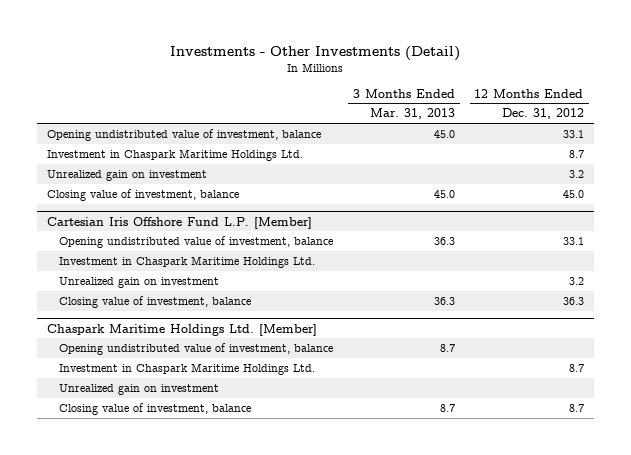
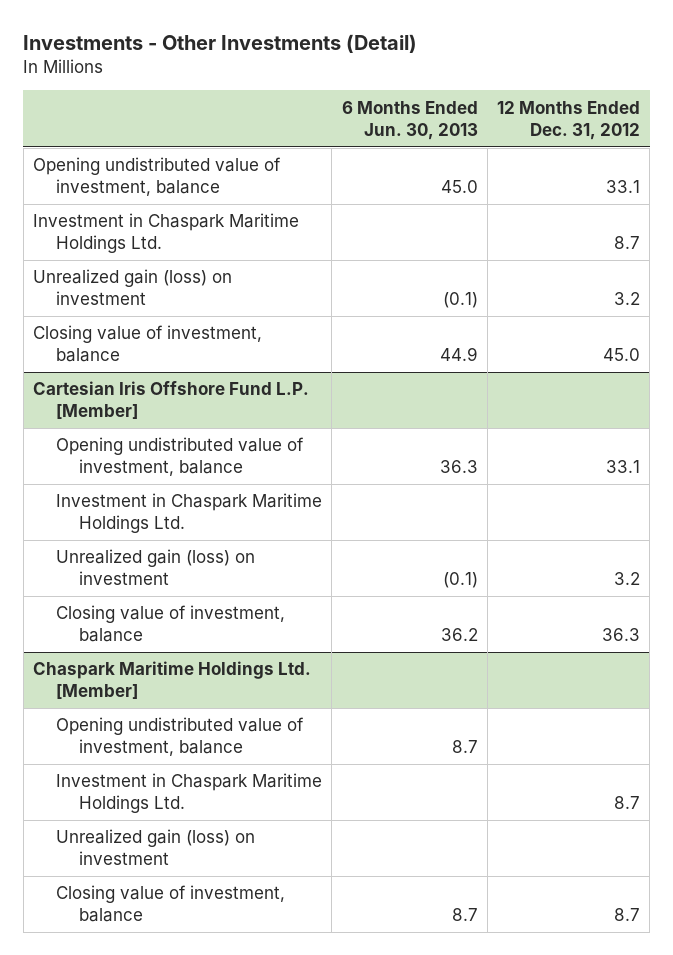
- | 3 Months Ended Mar. 31, 2013 | 12 Months Ended Dec. 31, 2012
+ | 6 Months Ended Jun. 30, 2013 | 12 Months Ended Dec. 31, 2012
- Unrealized gain on investment | | 3.2
+ Unrealized gain (loss) on investment | (0.1) | 3.2
@ Cartesian Iris Offshore Fund L.P. [Member]
- Unrealized gain on investment | | 3.2
+ Unrealized gain (loss) on investment | (0.1) | 3.2
@ Chaspark Maritime Holdings Ltd. [Member]
- Unrealized gain on investment
+ Unrealized gain (loss) on investment

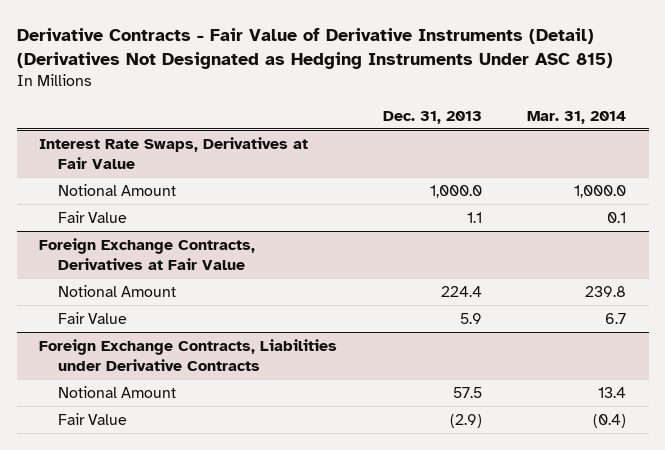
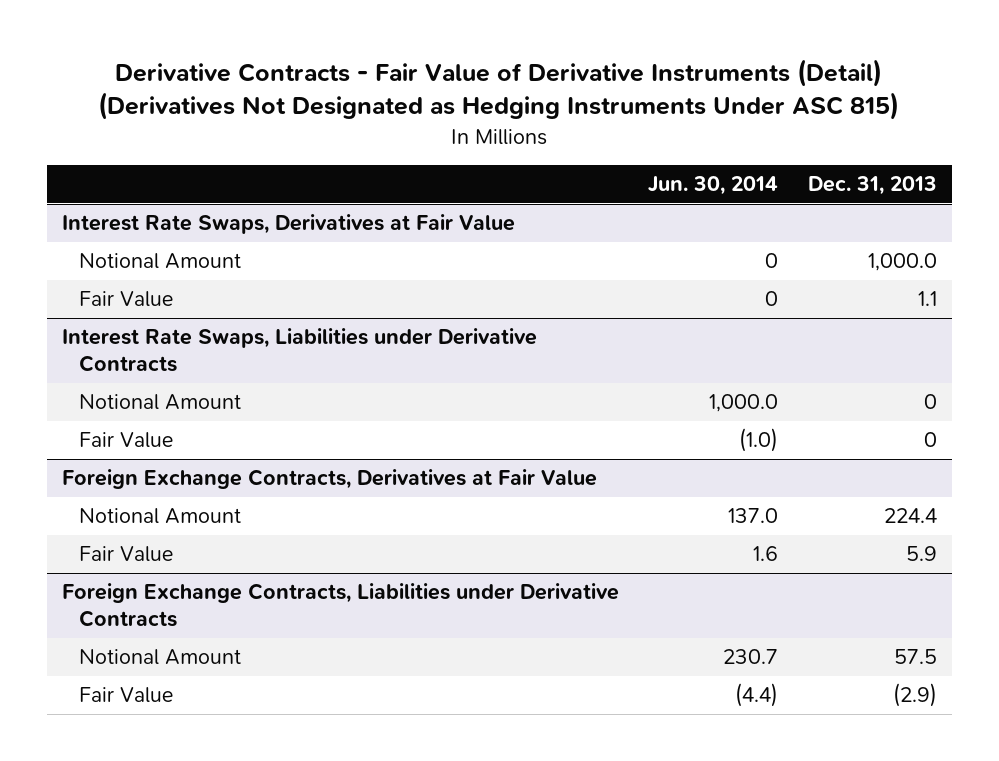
- | Dec. 31, 2013 | Mar. 31, 2014
+ | Jun. 30, 2014 | Dec. 31, 2013
+ Interest Rate Swaps, Liabilities under Derivative Contracts
+ Notional Amount | 1,000.0 | 0
+ Fair Value | (1.0) | 0

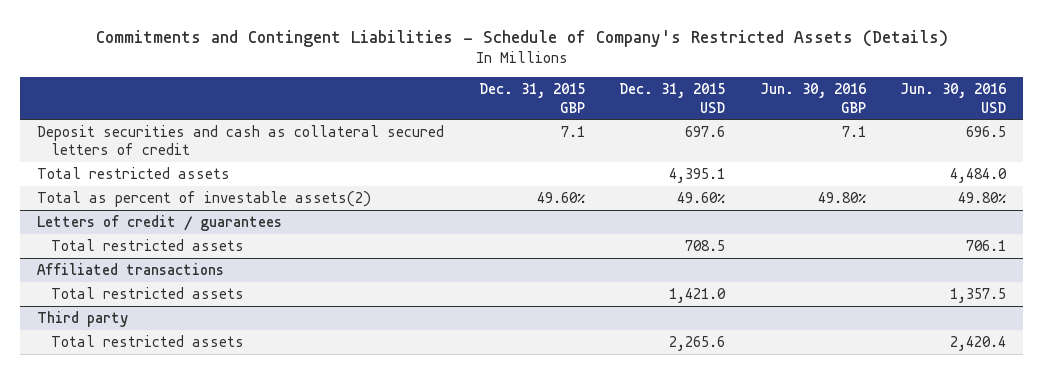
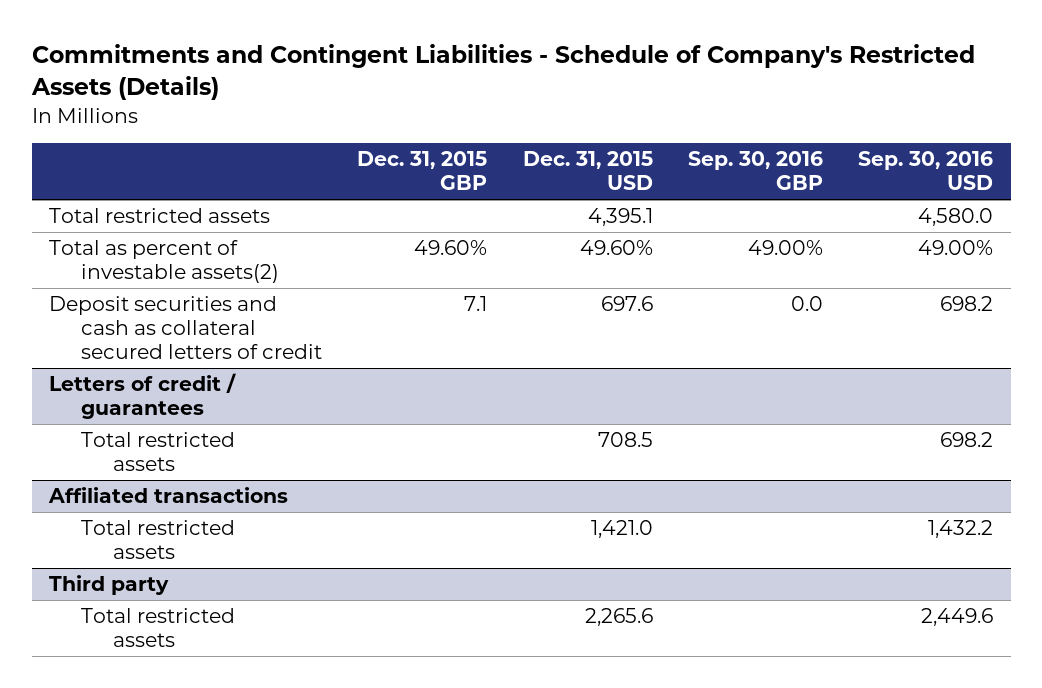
- | Dec. 31, 2015 GBP | Dec. 31, 2015 USD | Jun. 30, 2016 GBP | Jun. 30, 2016 USD
+ | Dec. 31, 2015 GBP | Dec. 31, 2015 USD | Sep. 30, 2016 GBP | Sep. 30, 2016 USD
moved down: Deposit securities and cash as collateral secured letters of credit | 7.1 | 697.6 | 0.0 | 698.2

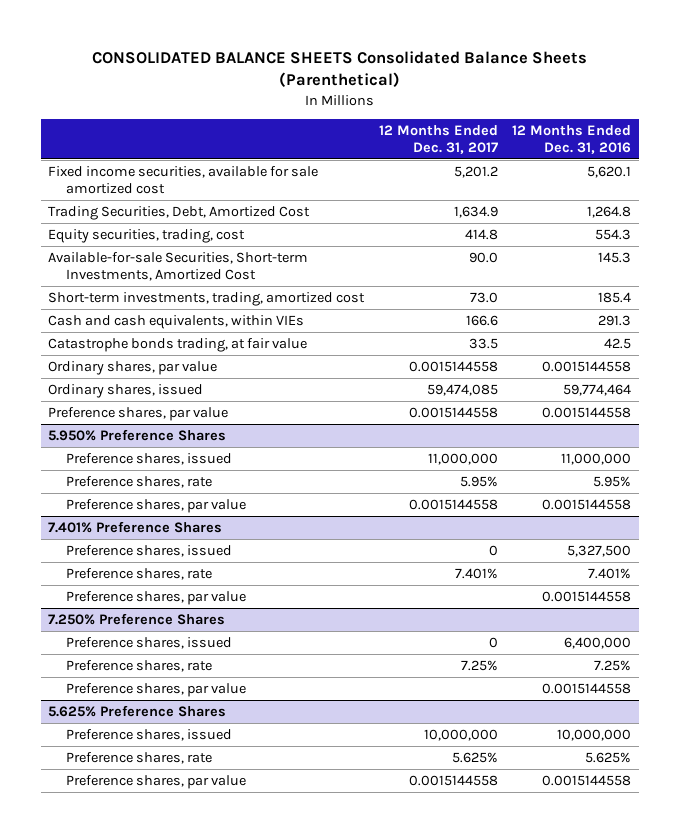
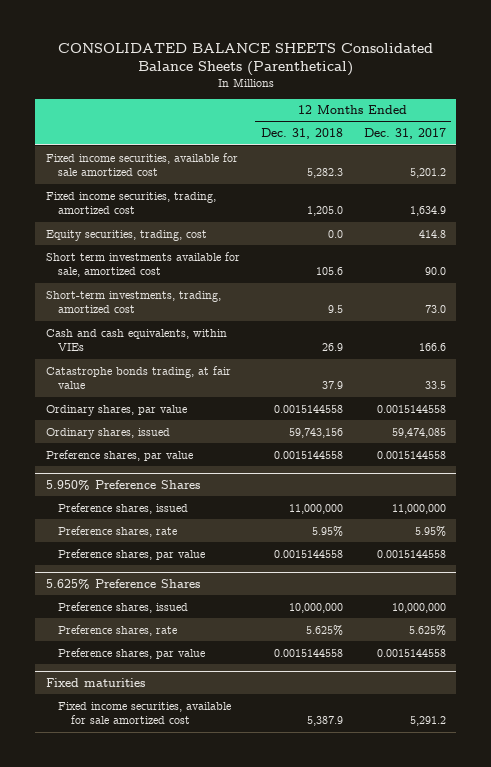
- | 12 Months Ended Dec. 31, 2017 | 12 Months Ended Dec. 31, 2016
+ | 12 Months Ended Dec. 31, 2018 | 12 Months Ended Dec. 31, 2017
- Trading Securities, Debt, Amortized Cost | 1,634.9 | 1,264.8
+ Fixed income securities, trading, amortized cost | 1,205.0 | 1,634.9
- Available-for-sale Securities, Short-term Investments, Amortized Cost | 90.0 | 145.3
+ Short term investments available for sale, amortized cost | 105.6 | 90.0
- 7.401% Preference Shares
- Preference shares, issued | 0 | 5,327,500
- Preference shares, rate | 7.401% | 7.401%
- Preference shares, par value | | 0.0015144558
- 7.250% Preference Shares
- Preference shares, issued | 0 | 6,400,000
- Preference shares, rate | 7.25% | 7.25%
- Preference shares, par value | | 0.0015144558
+ Fixed maturities
+ Fixed income securities, available for sale amortized cost | 5,387.9 | 5,291.2

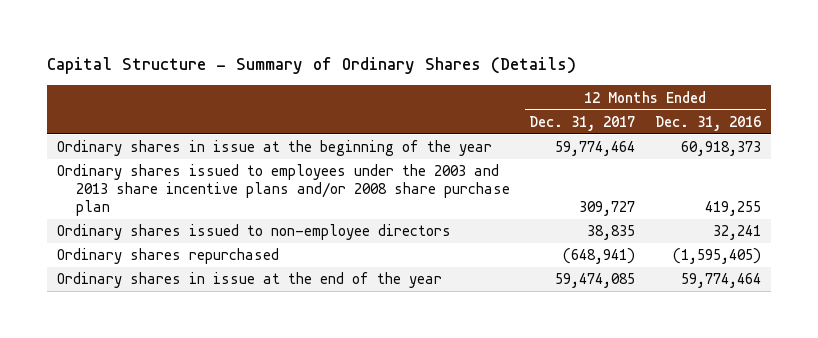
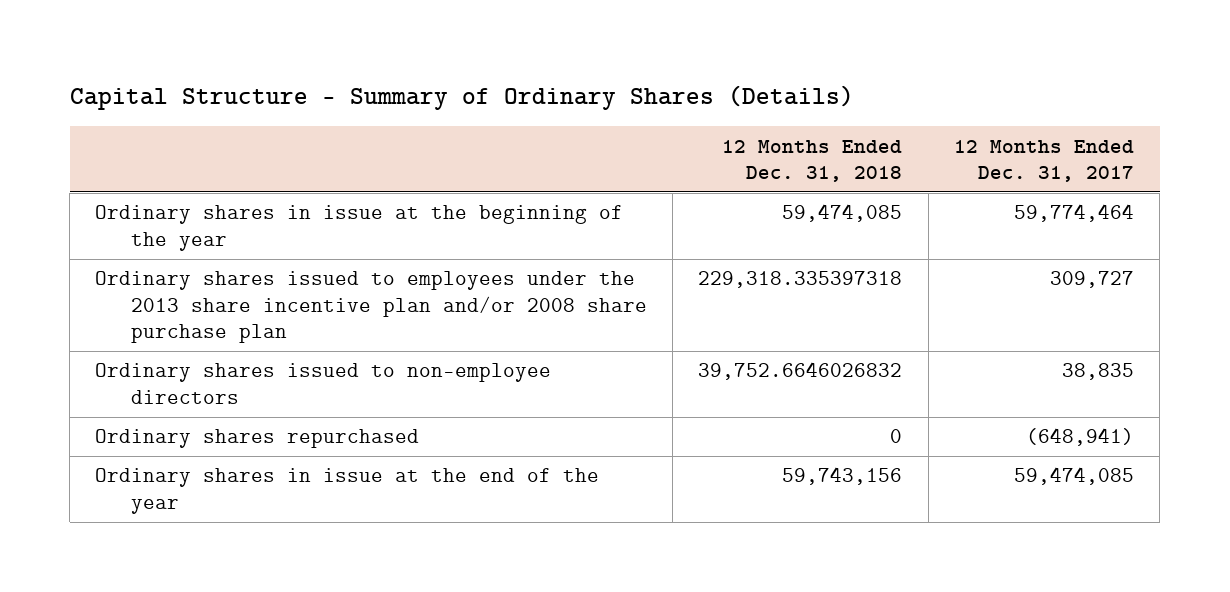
- | 12 Months Ended Dec. 31, 2017 | 12 Months Ended Dec. 31, 2016
+ | 12 Months Ended Dec. 31, 2018 | 12 Months Ended Dec. 31, 2017
- Ordinary shares issued to employees under the 2003 and 2013 share incentive plans and/or 2008 share purchase plan | 309,727 | 419,255
+ Ordinary shares issued to employees under the 2013 share incentive plan and/or 2008 share purchase plan | 229,318.335397318 | 309,727

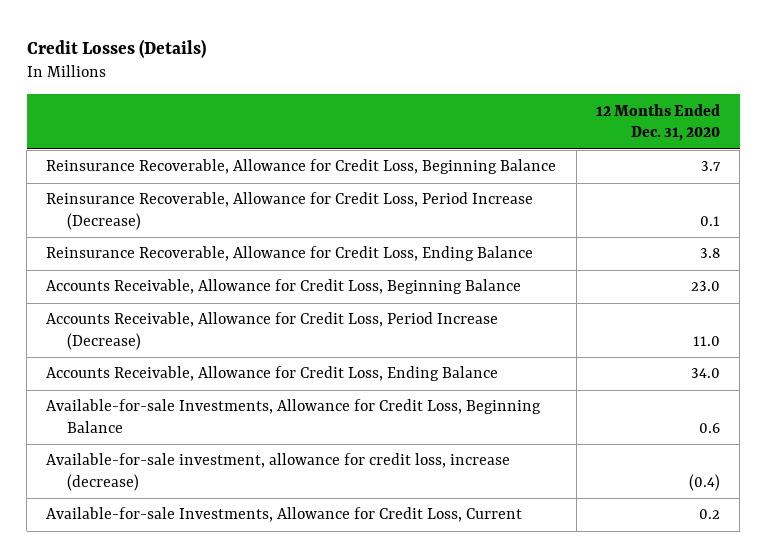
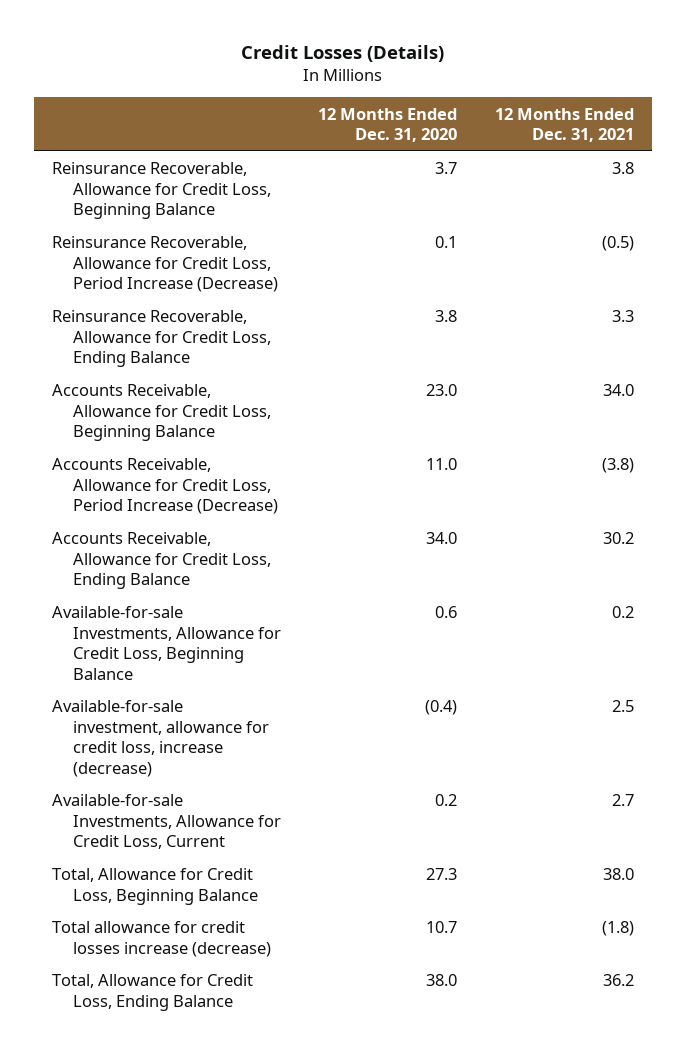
- | 12 Months Ended Dec. 31, 2020
+ | 12 Months Ended Dec. 31, 2020 | 12 Months Ended Dec. 31, 2021
+ Total, Allowance for Credit Loss, Beginning Balance | 27.3 | 38.0
+ Total allowance for credit losses increase (decrease) | 10.7 | (1.8)
+ Total, Allowance for Credit Loss, Ending Balance | 38.0 | 36.2

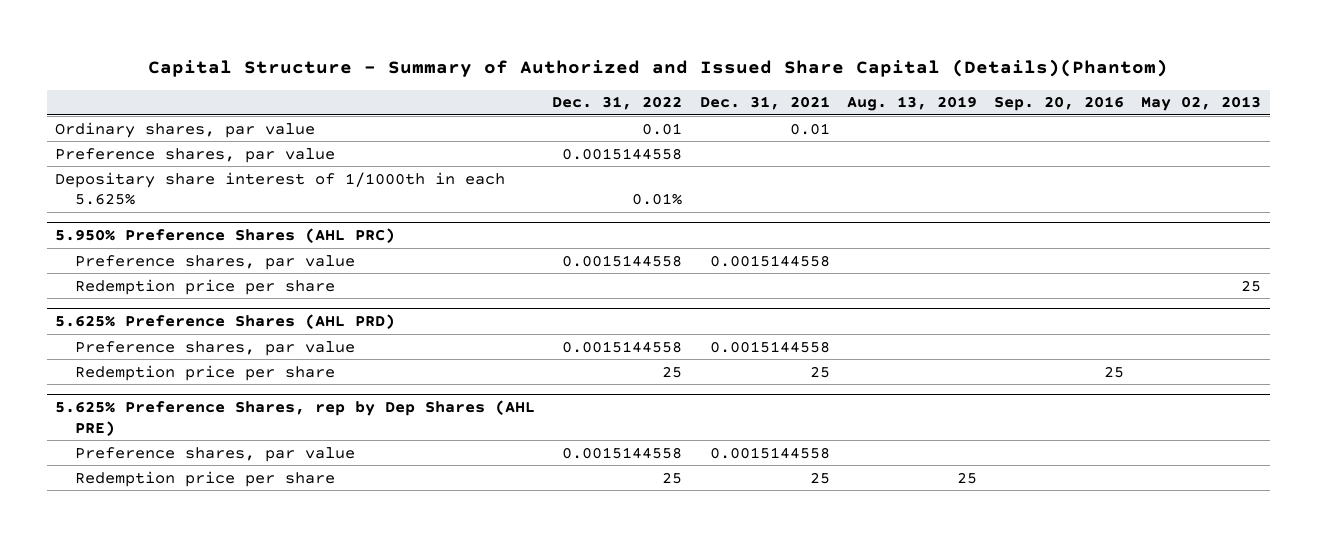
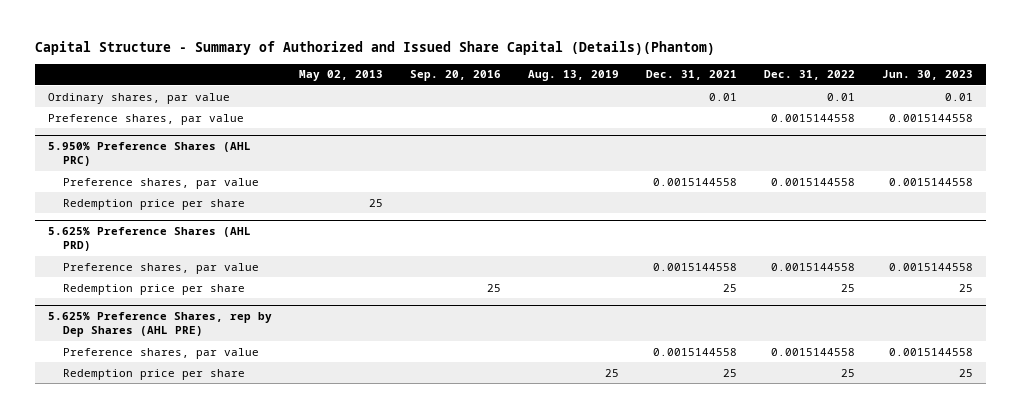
- | Dec. 31, 2022 | Dec. 31, 2021 | Aug. 13, 2019 | Sep. 20, 2016 | May 02, 2013
+ | May 02, 2013 | Sep. 20, 2016 | Aug. 13, 2019 | Dec. 31, 2021 | Dec. 31, 2022 | Jun. 30, 2023
- Depositary share interest of 1/1000th in each 5.625% | 0.01% | | | |

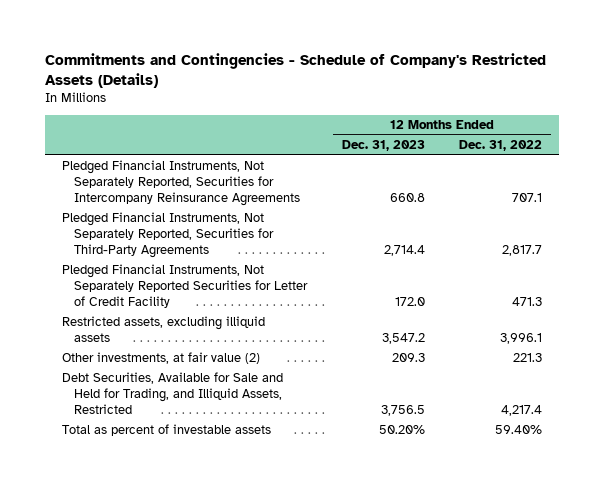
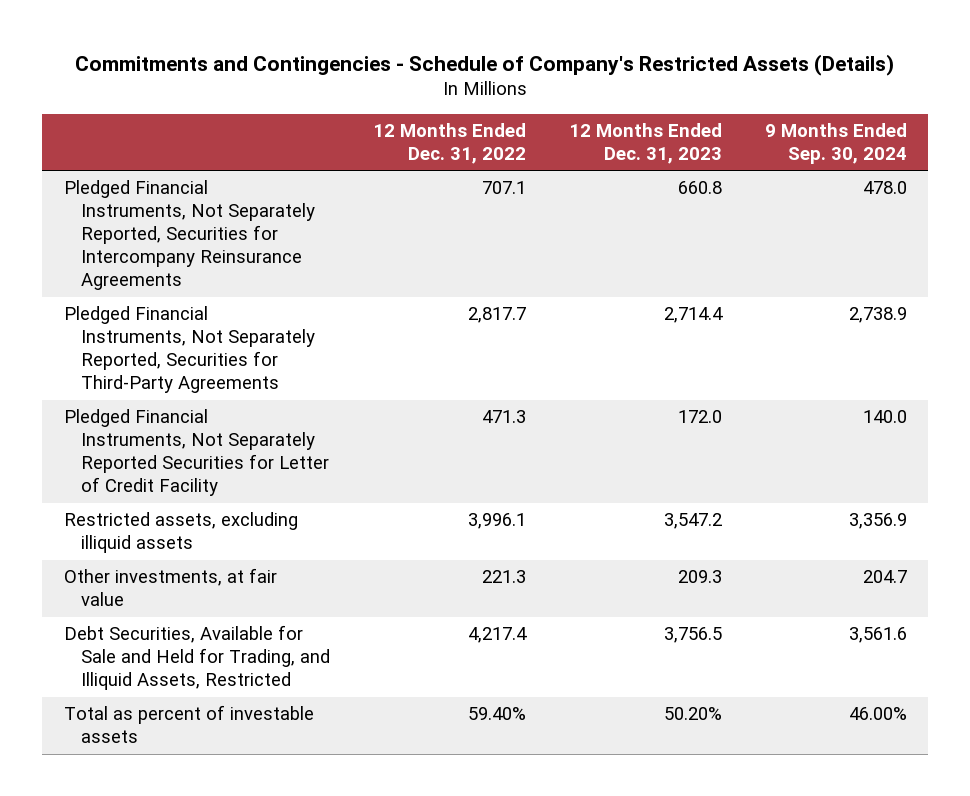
- | 12 Months Ended Dec. 31, 2023 | 12 Months Ended Dec. 31, 2022
+ | 12 Months Ended Dec. 31, 2022 | 12 Months Ended Dec. 31, 2023 | 9 Months Ended Sep. 30, 2024
- Other investments, at fair value (2) | 209.3 | 221.3
+ Other investments, at fair value | 221.3 | 209.3 | 204.7

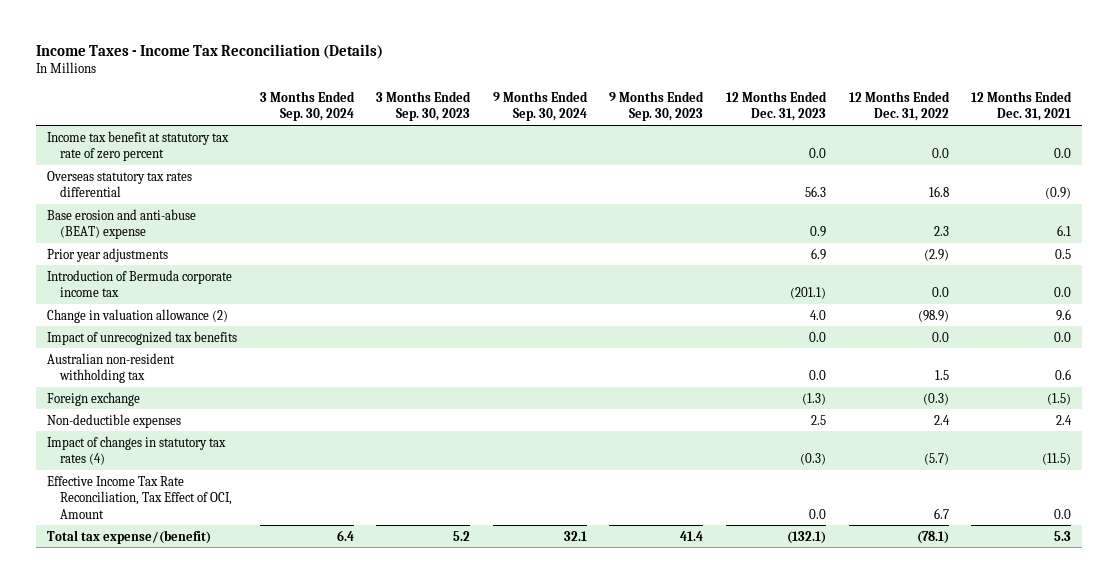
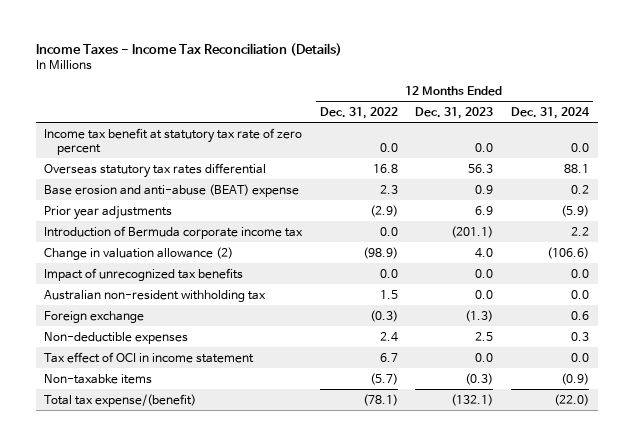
- | 3 Months Ended Sep. 30, 2024 | 3 Months Ended Sep. 30, 2023 | 9 Months Ended Sep. 30, 2024 | 9 Months Ended Sep. 30, 2023 | 12 Months Ended Dec. 31, 2023 | 12 Months Ended Dec. 31, 2022 | 12 Months Ended Dec. 31, 2021
+ | 12 Months Ended Dec. 31, 2022 | 12 Months Ended Dec. 31, 2023 | 12 Months Ended Dec. 31, 2024
- Impact of changes in statutory tax rates (4) | | | | | (0.3) | (5.7) | (11.5)
- Effective Income Tax Rate Reconciliation, Tax Effect of OCI, Amount | | | | | 0.0 | 6.7 | 0.0
+ Tax effect of OCI in income statement | 6.7 | 0.0 | 0.0
+ Non-taxabke items | (5.7) | (0.3) | (0.9)

